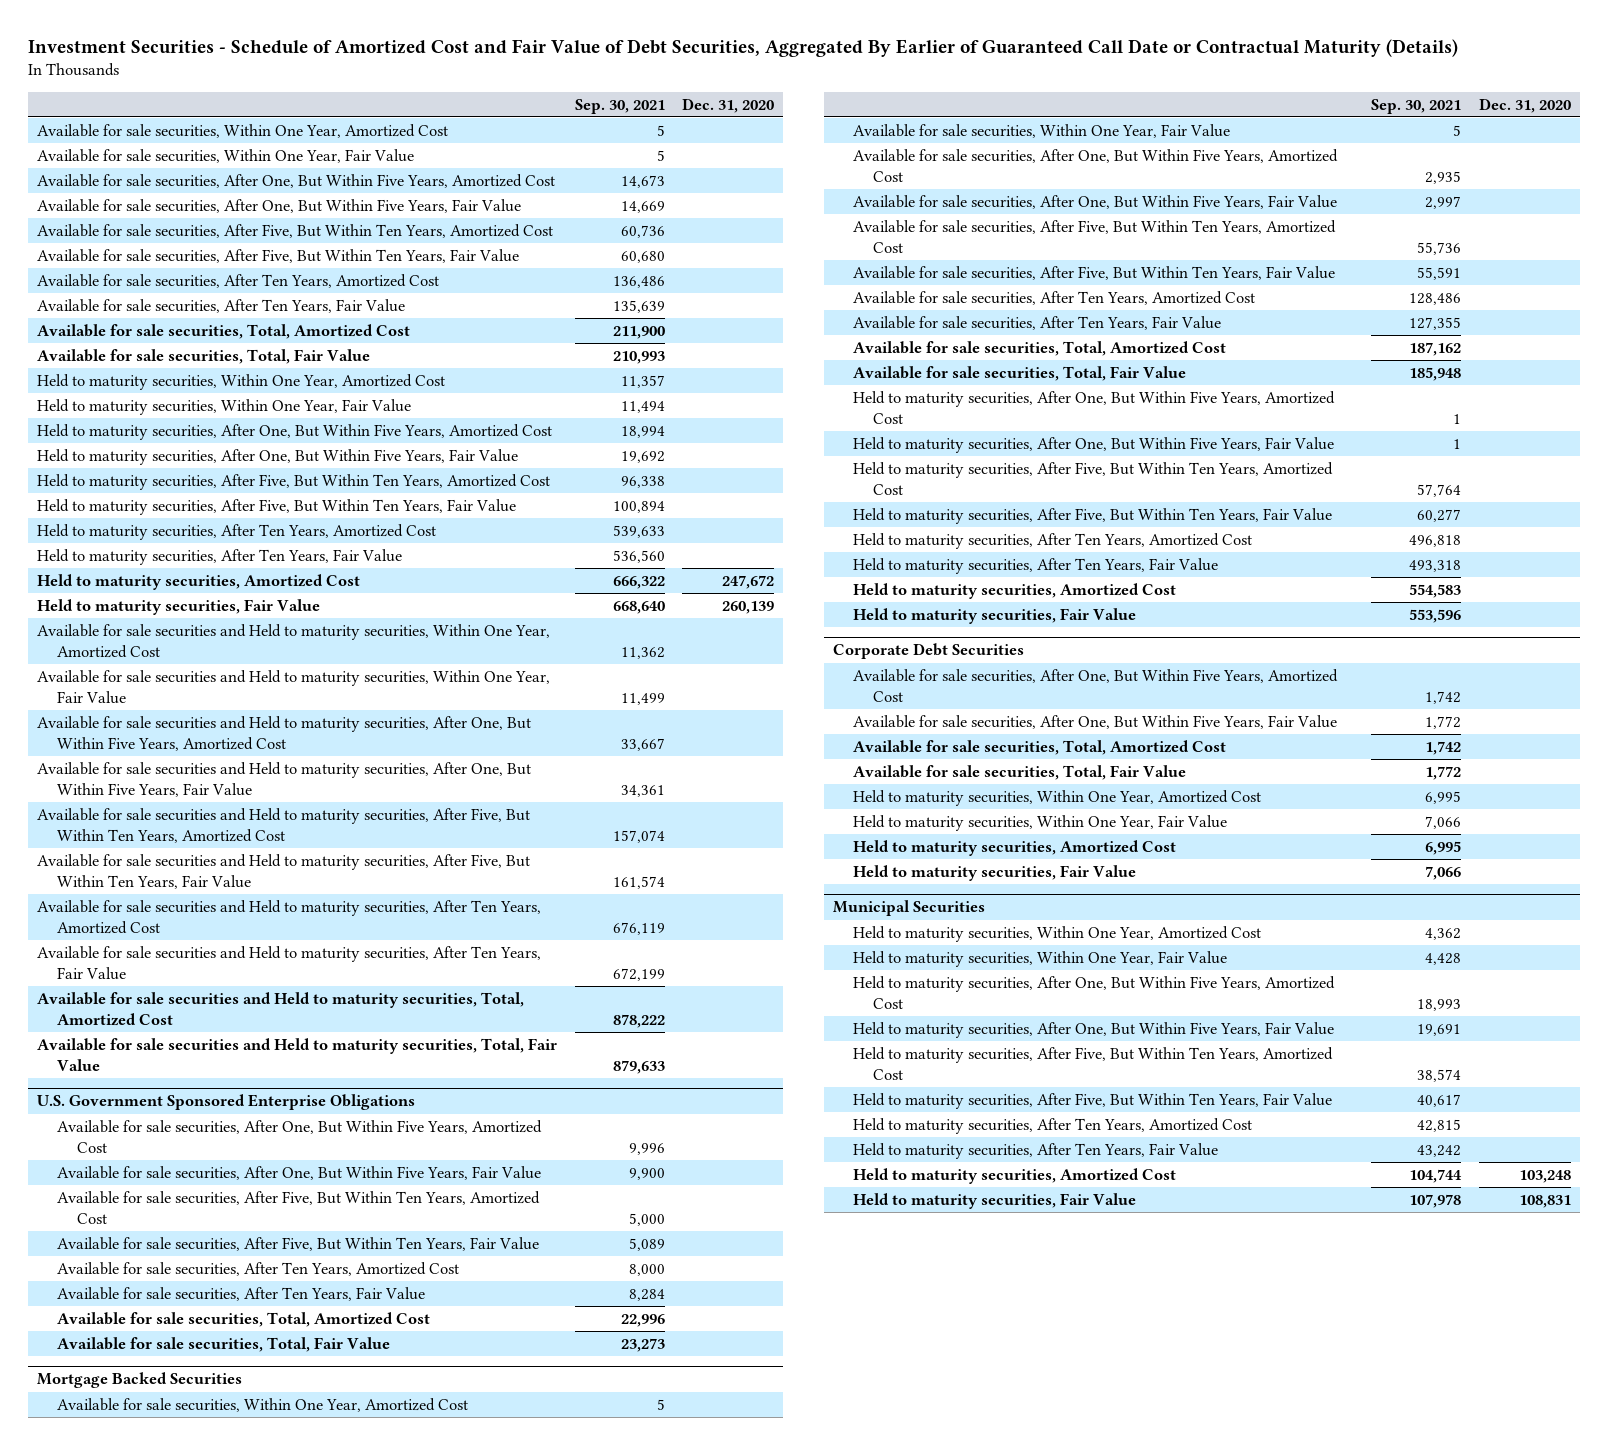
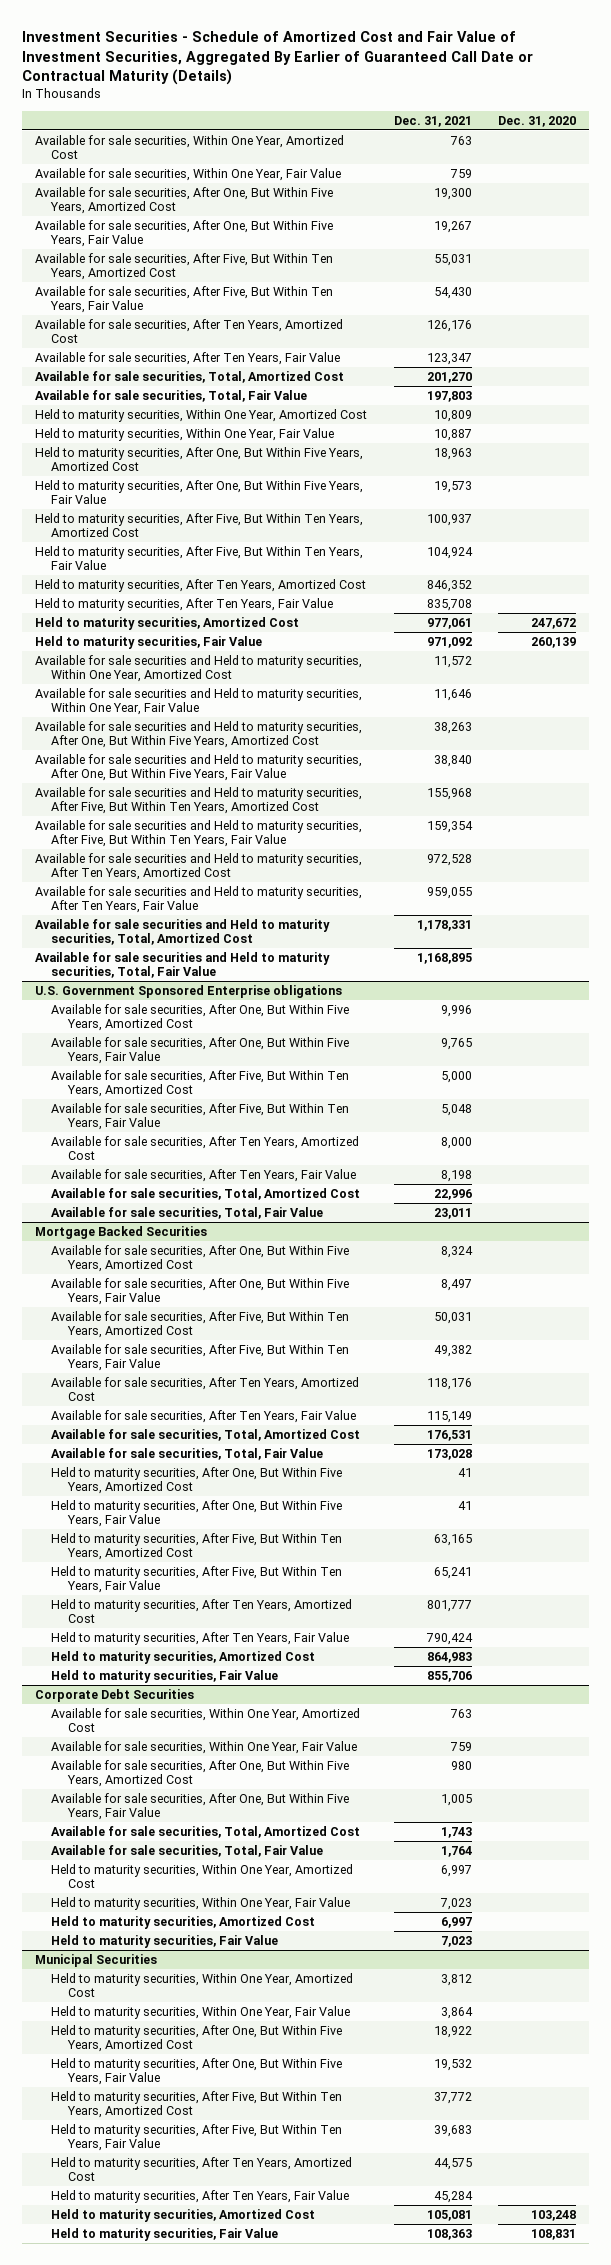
- Investment Securities - Schedule of Amortized Cost and Fair Value of Debt Securities, Aggregated By Earlier of Guaranteed Call Date or Contractual Maturity (Details)
+ Investment Securities - Schedule of Amortized Cost and Fair Value of Investment Securities, Aggregated By Earlier of Guaranteed Call Date or Contractual Maturity (Details)
- | Sep. 30, 2021 | Dec. 31, 2020
+ | Dec. 31, 2021 | Dec. 31, 2020
- U.S. Government Sponsored Enterprise Obligations
+ U.S. Government Sponsored Enterprise obligations
@ Mortgage Backed Securities
- Available for sale securities, Within One Year, Amortized Cost | 5 |
- Available for sale securities, Within One Year, Fair Value | 5 |
@ Corporate Debt Securities
+ Available for sale securities, Within One Year, Amortized Cost | 763 |
+ Available for sale securities, Within One Year, Fair Value | 759 |

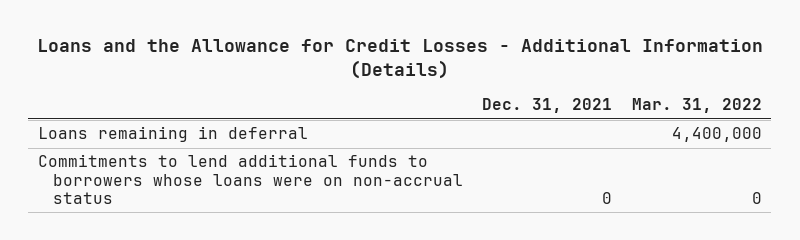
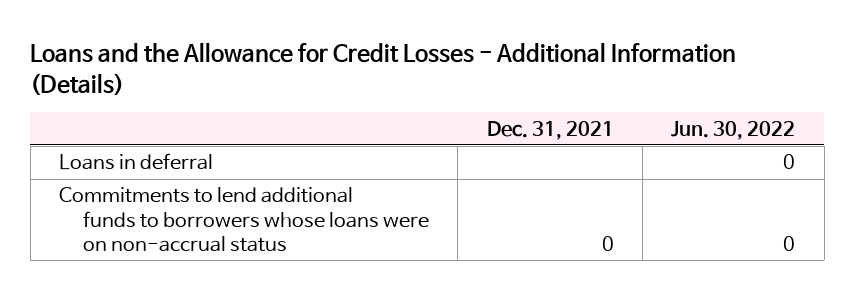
- | Dec. 31, 2021 | Mar. 31, 2022
+ | Dec. 31, 2021 | Jun. 30, 2022
- Loans remaining in deferral | | 4,400,000
+ Loans in deferral | | 0

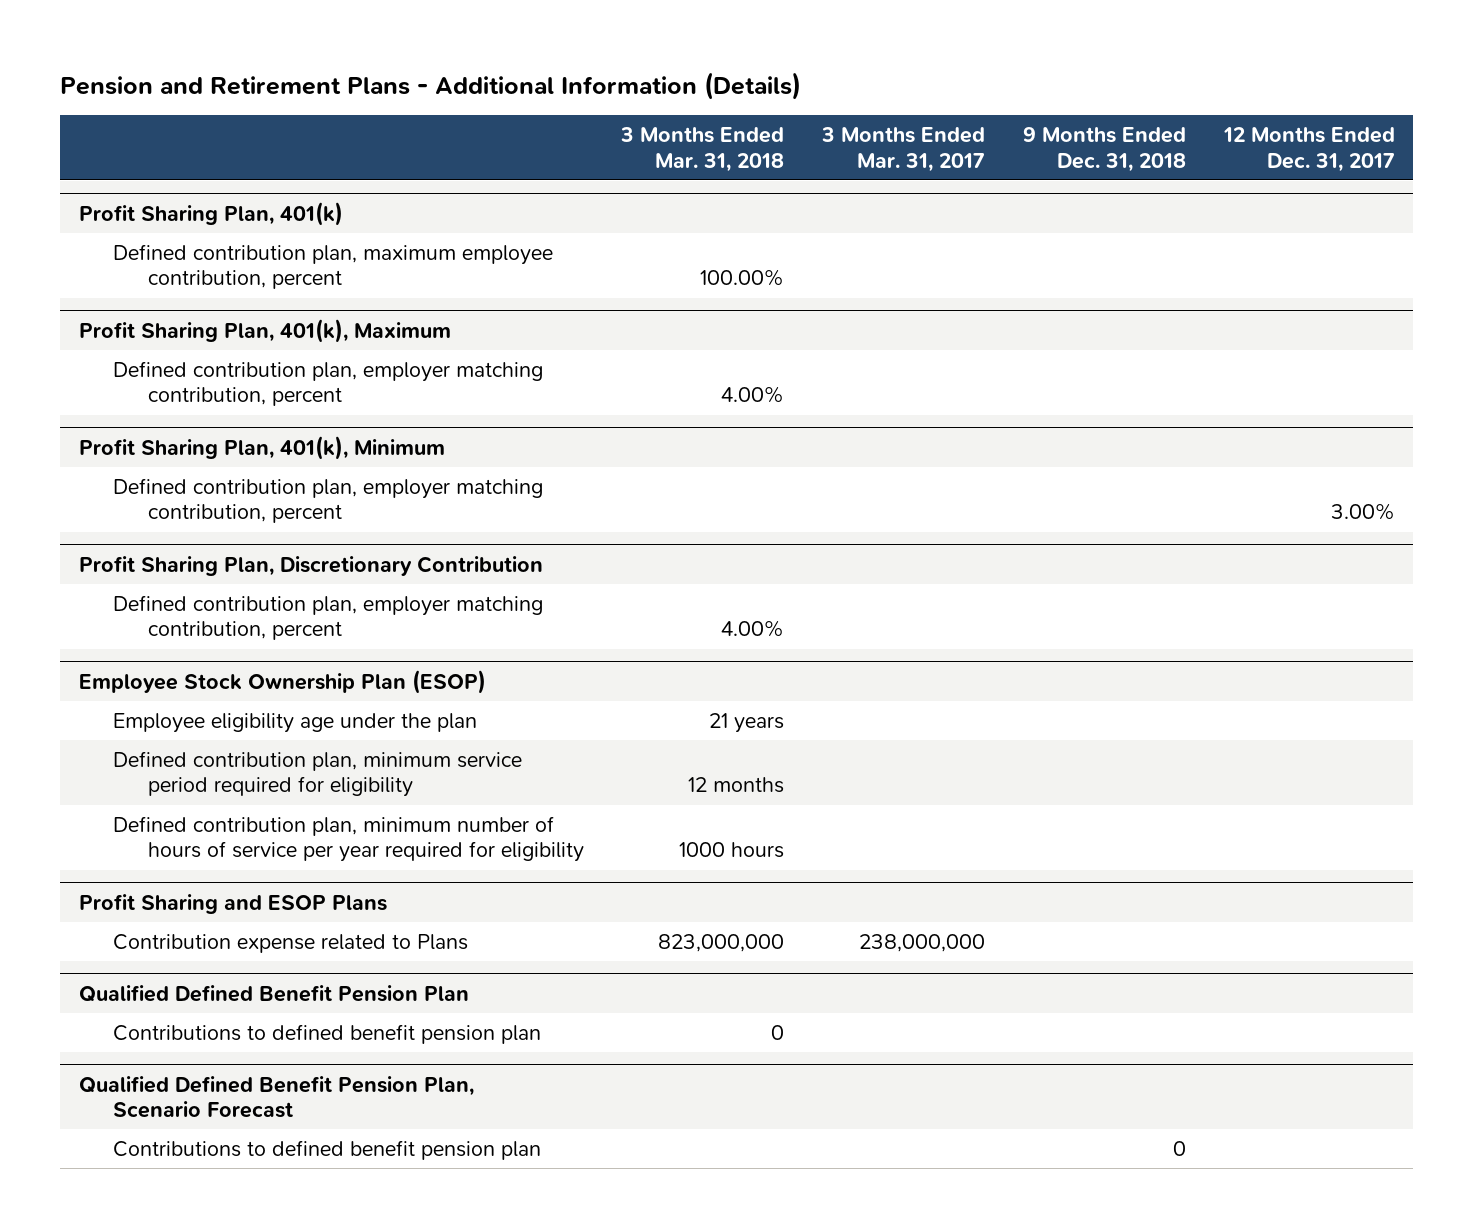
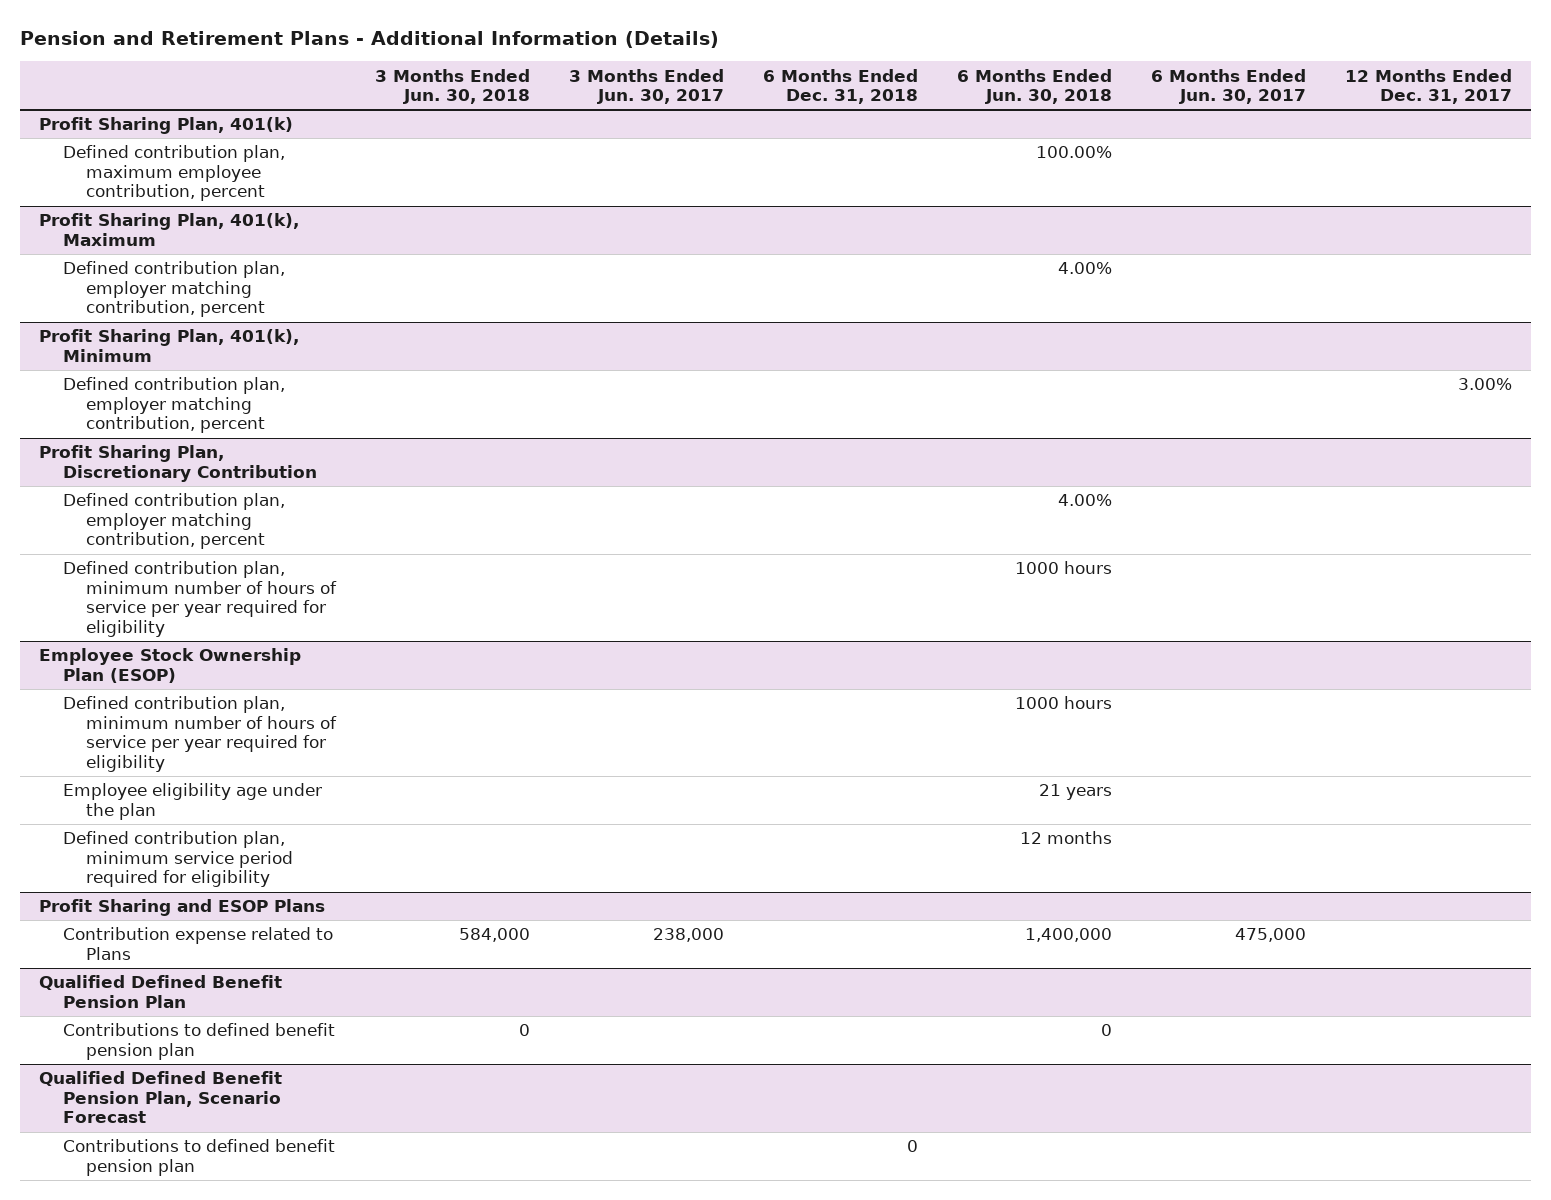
- | 3 Months Ended Mar. 31, 2018 | 3 Months Ended Mar. 31, 2017 | 9 Months Ended Dec. 31, 2018 | 12 Months Ended Dec. 31, 2017
+ | 3 Months Ended Jun. 30, 2018 | 3 Months Ended Jun. 30, 2017 | 6 Months Ended Dec. 31, 2018 | 6 Months Ended Jun. 30, 2018 | 6 Months Ended Jun. 30, 2017 | 12 Months Ended Dec. 31, 2017
@ Profit Sharing Plan, Discretionary Contribution
+ Defined contribution plan, minimum number of hours of service per year required for eligibility | | | | 1000 hours | |
@ Employee Stock Ownership Plan (ESOP)
moved up: Defined contribution plan, minimum number of hours of service per year required for eligibility | | | | 1000 hours | |

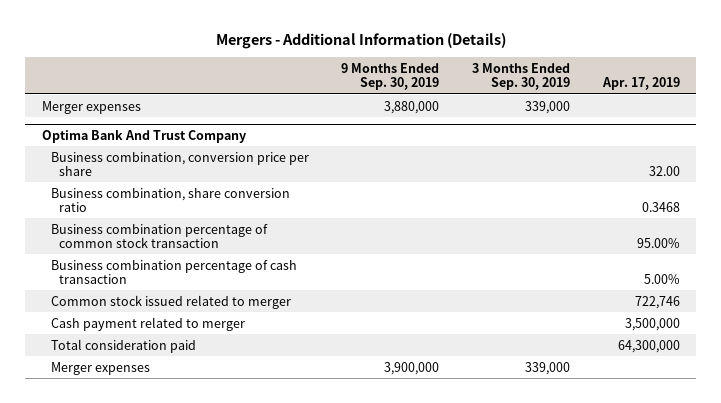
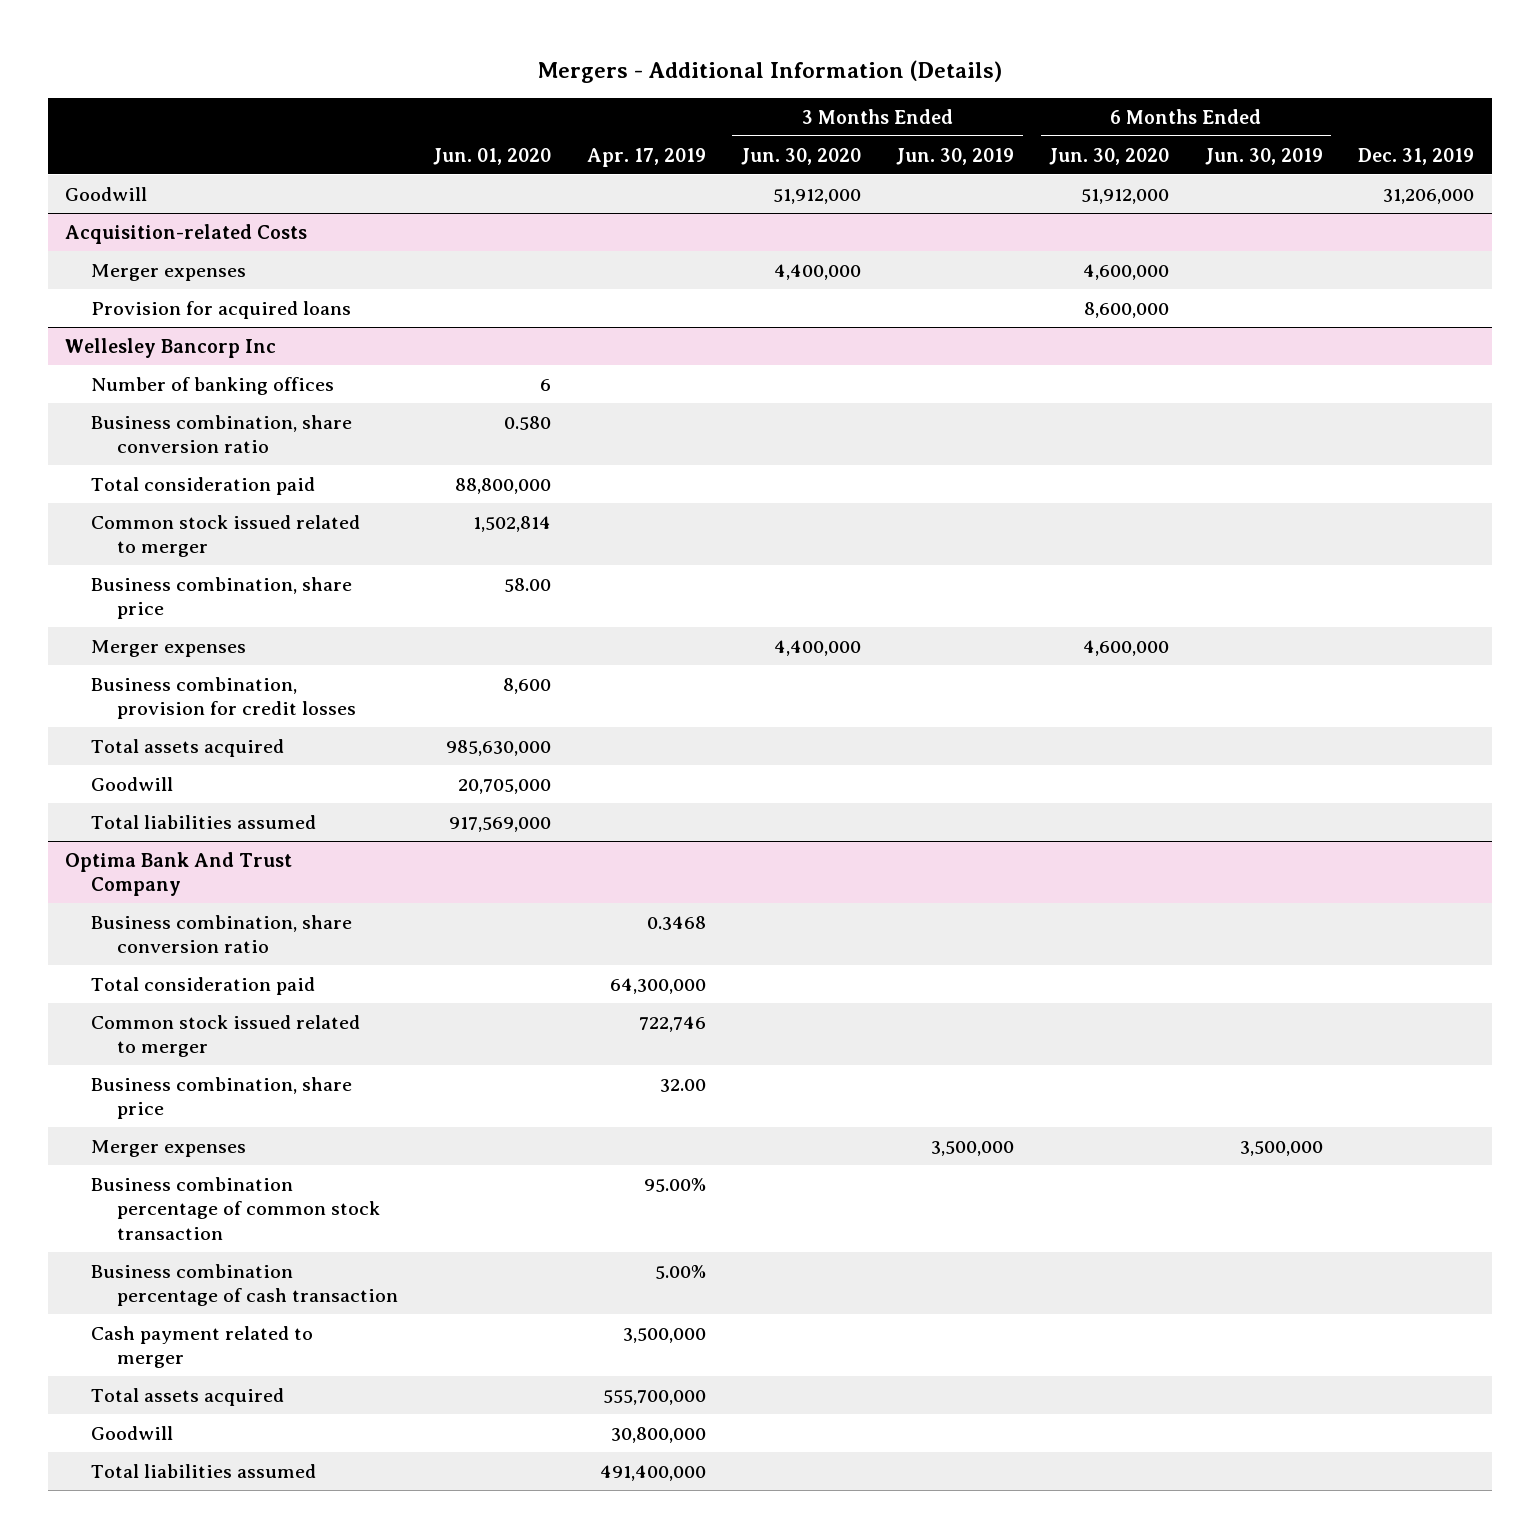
- | 9 Months Ended Sep. 30, 2019 | 3 Months Ended Sep. 30, 2019 | Apr. 17, 2019
+ | Jun. 01, 2020 | Apr. 17, 2019 | 3 Months Ended Jun. 30, 2020 | 3 Months Ended Jun. 30, 2019 | 6 Months Ended Jun. 30, 2020 | 6 Months Ended Jun. 30, 2019 | Dec. 31, 2019
- Merger expenses | 3,880,000 | 339,000 |
+ Goodwill | | | 51,912,000 | | 51,912,000 | | 31,206,000
+ Acquisition-related Costs
+ Merger expenses | | | 4,400,000 | | 4,600,000 | |
+ Provision for acquired loans | | | | | 8,600,000 | |
+ Wellesley Bancorp Inc
+ Number of banking offices | 6 | | | | | |
+ Business combination, share conversion ratio | 0.580 | | | | | |
+ Total consideration paid | 88,800,000 | | | | | |
+ Common stock issued related to merger | 1,502,814 | | | | | |
+ Business combination, share price | 58.00 | | | | | |
+ Merger expenses | | | 4,400,000 | | 4,600,000 | |
+ Business combination, provision for credit losses | 8,600 | | | | | |
+ Total assets acquired | 985,630,000 | | | | | |
+ Goodwill | 20,705,000 | | | | | |
+ Total liabilities assumed | 917,569,000 | | | | | |
@ Optima Bank And Trust Company
- Business combination, conversion price per share | | | 32.00
moved up: Total consideration paid | | 64,300,000 | | | | |
moved up: Common stock issued related to merger | | 722,746 | | | | |
+ Business combination, share price | | 32.00 | | | | |
moved up: Merger expenses | | | | 3,500,000 | | 3,500,000 |
+ Total assets acquired | | 555,700,000 | | | | |
+ Goodwill | | 30,800,000 | | | | |
+ Total liabilities assumed | | 491,400,000 | | | | |

